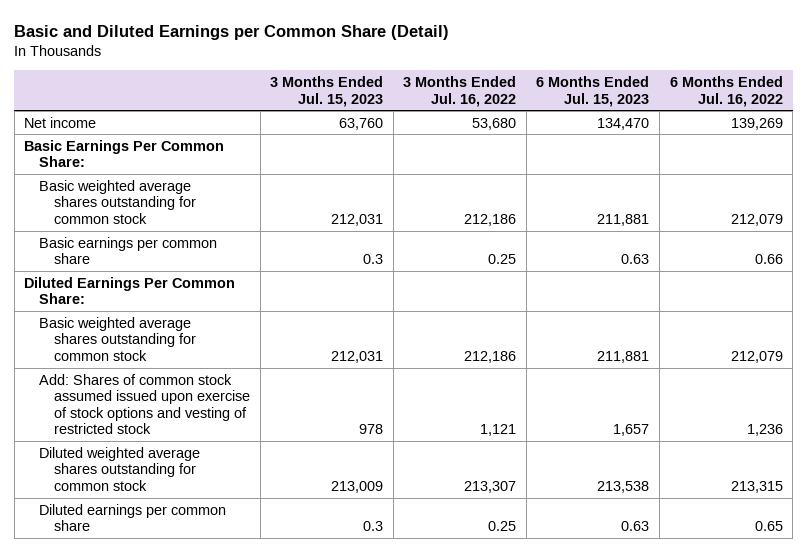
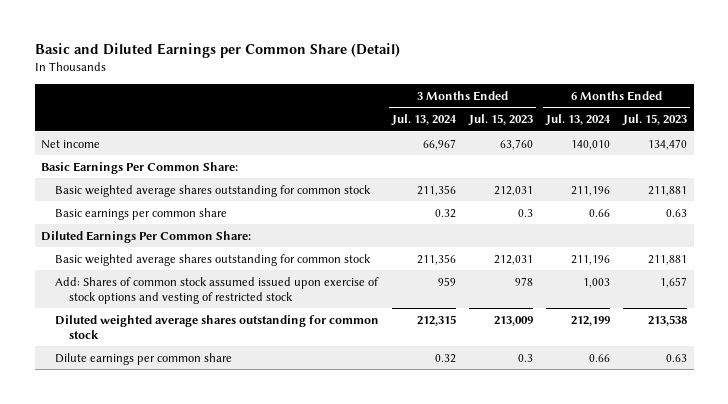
- | 3 Months Ended Jul. 15, 2023 | 3 Months Ended Jul. 16, 2022 | 6 Months Ended Jul. 15, 2023 | 6 Months Ended Jul. 16, 2022
+ | 3 Months Ended Jul. 13, 2024 | 3 Months Ended Jul. 15, 2023 | 6 Months Ended Jul. 13, 2024 | 6 Months Ended Jul. 15, 2023
- Diluted earnings per common share | 0.3 | 0.25 | 0.63 | 0.65
+ Dilute earnings per common share | 0.32 | 0.3 | 0.66 | 0.63

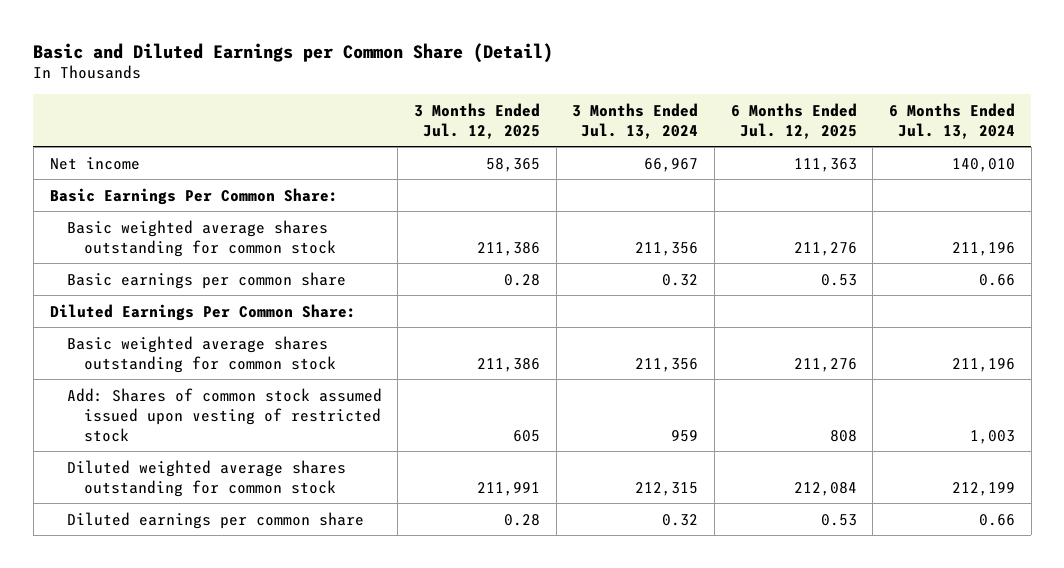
- | 3 Months Ended Jul. 13, 2024 | 3 Months Ended Jul. 15, 2023 | 6 Months Ended Jul. 13, 2024 | 6 Months Ended Jul. 15, 2023
+ | 3 Months Ended Jul. 12, 2025 | 3 Months Ended Jul. 13, 2024 | 6 Months Ended Jul. 12, 2025 | 6 Months Ended Jul. 13, 2024
- Add: Shares of common stock assumed issued upon exercise of stock options and vesting of restricted stock | 959 | 978 | 1,003 | 1,657
+ Add: Shares of common stock assumed issued upon vesting of restricted stock | 605 | 959 | 808 | 1,003
- Dilute earnings per common share | 0.32 | 0.3 | 0.66 | 0.63
+ Diluted earnings per common share | 0.28 | 0.32 | 0.53 | 0.66

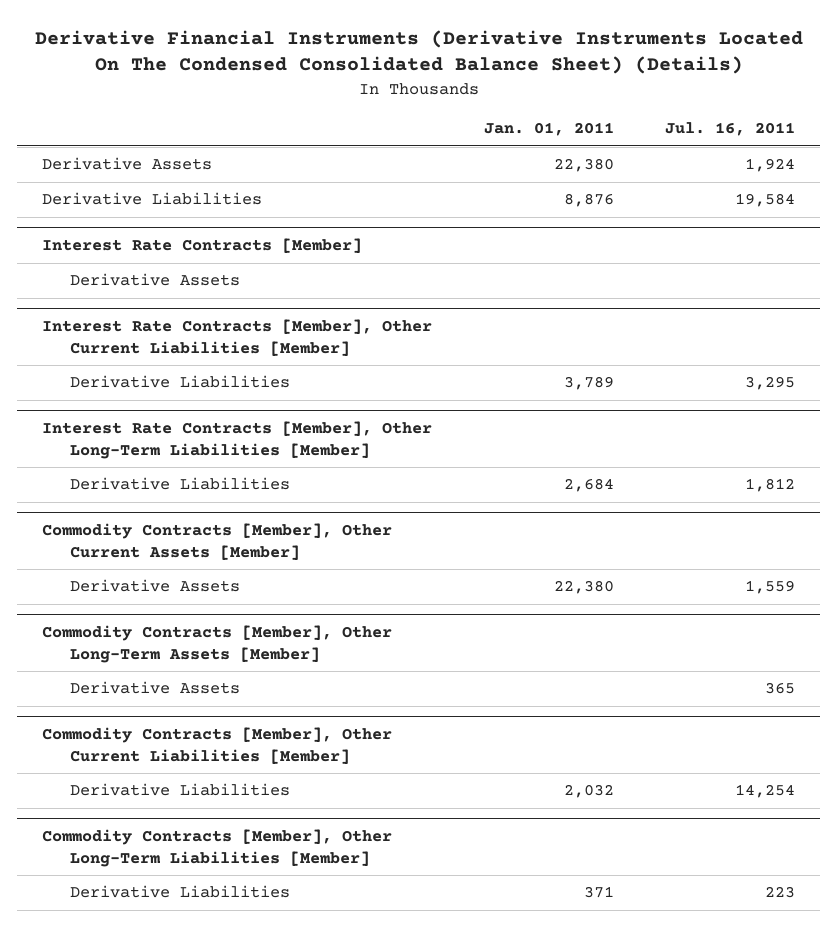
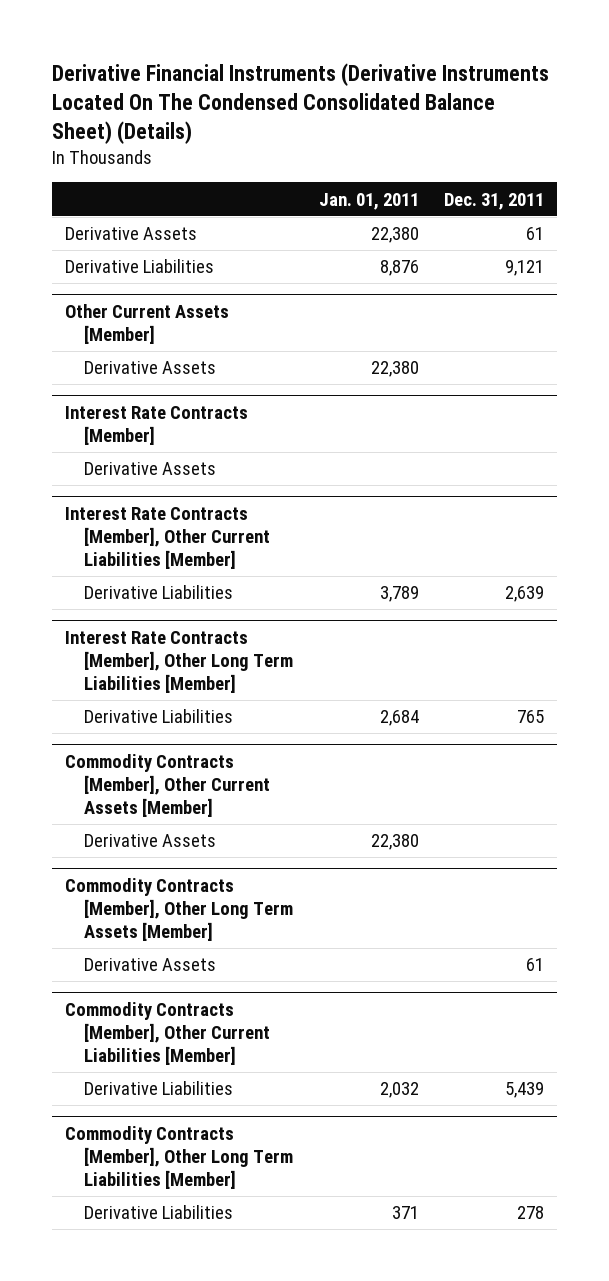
- | Jan. 01, 2011 | Jul. 16, 2011
+ | Jan. 01, 2011 | Dec. 31, 2011
+ Other Current Assets [Member]
+ Derivative Assets | 22,380 |
- Interest Rate Contracts [Member], Other Long-Term Liabilities [Member]
+ Interest Rate Contracts [Member], Other Long Term Liabilities [Member]
- Commodity Contracts [Member], Other Long-Term Assets [Member]
+ Commodity Contracts [Member], Other Long Term Assets [Member]
- Commodity Contracts [Member], Other Long-Term Liabilities [Member]
+ Commodity Contracts [Member], Other Long Term Liabilities [Member]

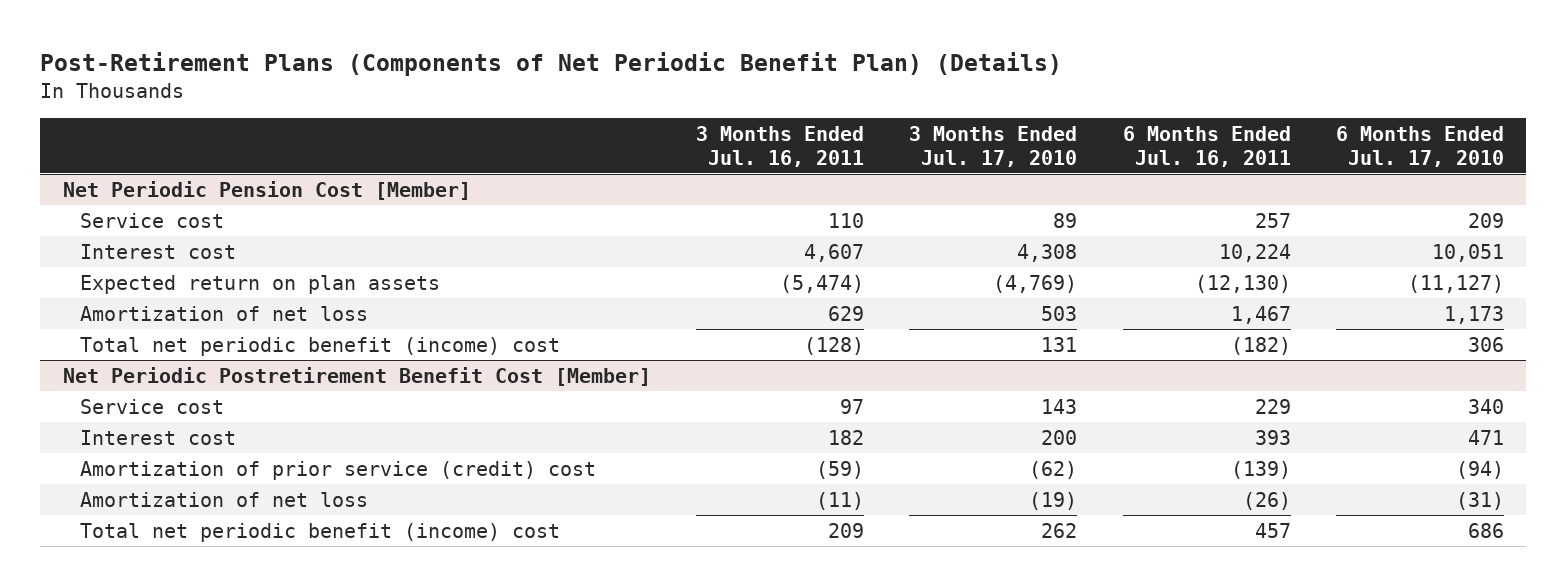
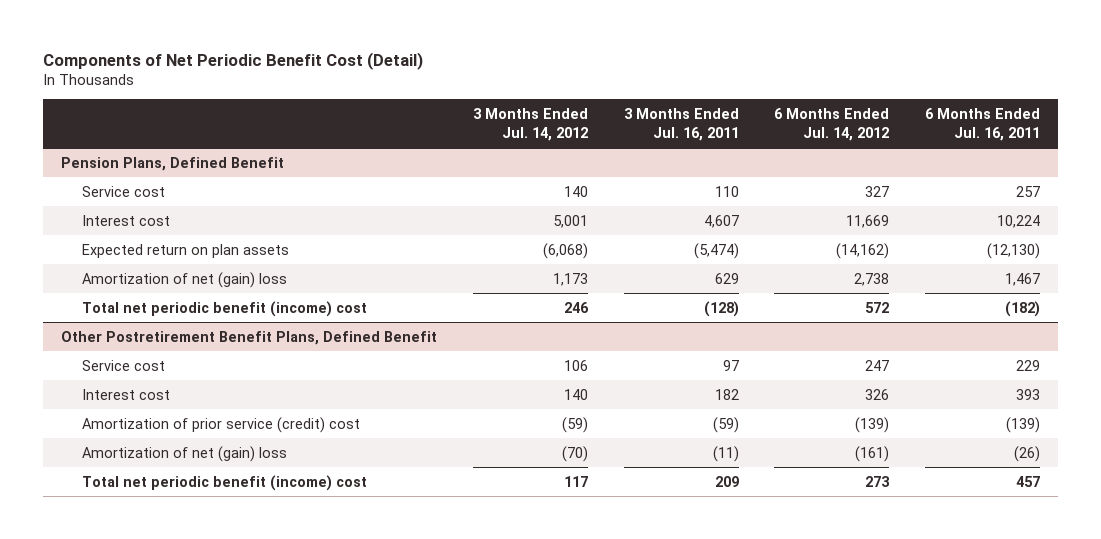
- Post-Retirement Plans (Components of Net Periodic Benefit Plan) (Details)
+ Components of Net Periodic Benefit Cost (Detail)
- | 3 Months Ended Jul. 16, 2011 | 3 Months Ended Jul. 17, 2010 | 6 Months Ended Jul. 16, 2011 | 6 Months Ended Jul. 17, 2010
+ | 3 Months Ended Jul. 14, 2012 | 3 Months Ended Jul. 16, 2011 | 6 Months Ended Jul. 14, 2012 | 6 Months Ended Jul. 16, 2011
- Net Periodic Pension Cost [Member]
+ Pension Plans, Defined Benefit
- Amortization of net loss | 629 | 503 | 1,467 | 1,173
+ Amortization of net (gain) loss | 1,173 | 629 | 2,738 | 1,467
- Net Periodic Postretirement Benefit Cost [Member]
+ Other Postretirement Benefit Plans, Defined Benefit
- Amortization of net loss | (11) | (19) | (26) | (31)
+ Amortization of net (gain) loss | (70) | (11) | (161) | (26)

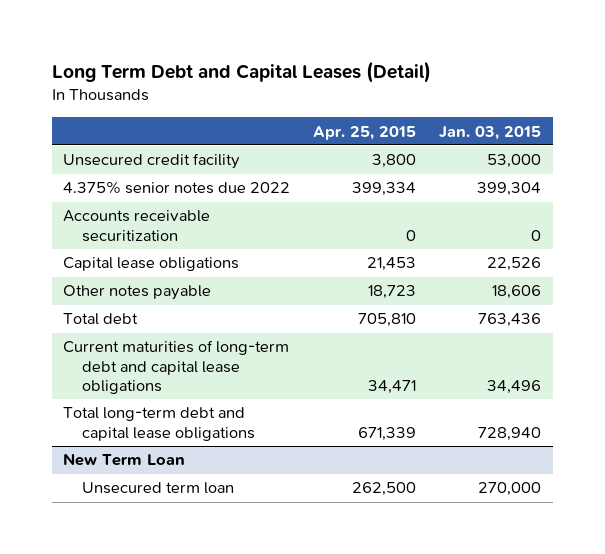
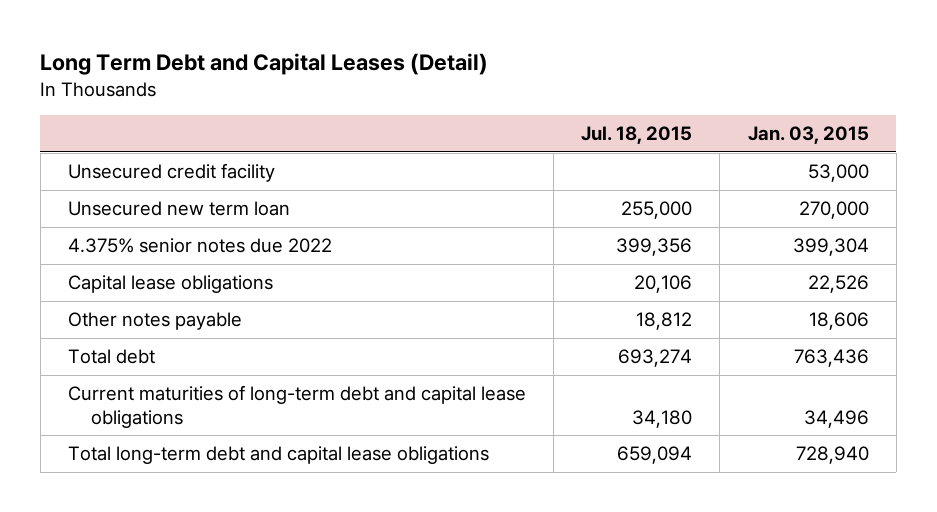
- | Apr. 25, 2015 | Jan. 03, 2015
+ | Jul. 18, 2015 | Jan. 03, 2015
+ Unsecured new term loan | 255,000 | 270,000
- Accounts receivable securitization | 0 | 0
- New Term Loan
- Unsecured term loan | 262,500 | 270,000

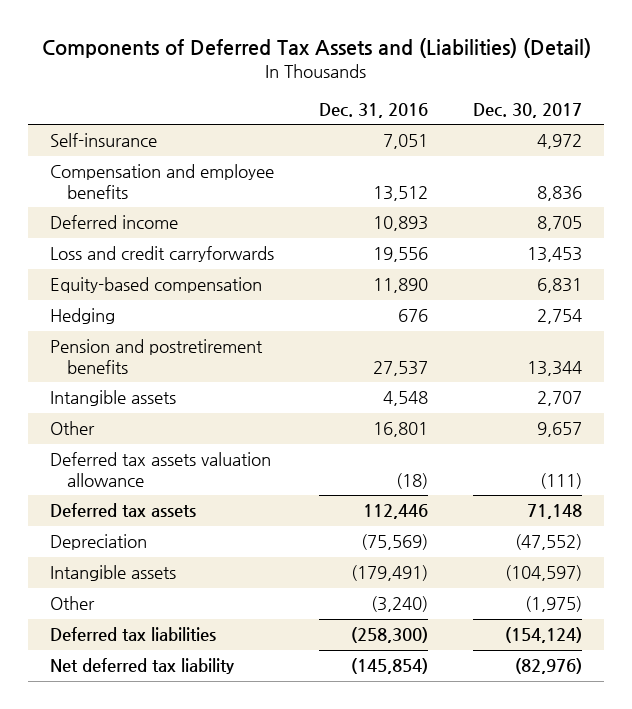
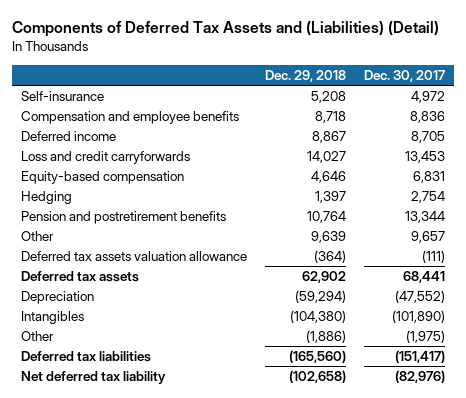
- | Dec. 31, 2016 | Dec. 30, 2017
+ | Dec. 29, 2018 | Dec. 30, 2017
- Intangible assets | 4,548 | 2,707
- Deferred tax assets | 112,446 | 71,148
+ Deferred tax assets | 62,902 | 68,441
- Intangible assets | (179,491) | (104,597)
+ Intangibles | (104,380) | (101,890)
- Deferred tax liabilities | (258,300) | (154,124)
+ Deferred tax liabilities | (165,560) | (151,417)

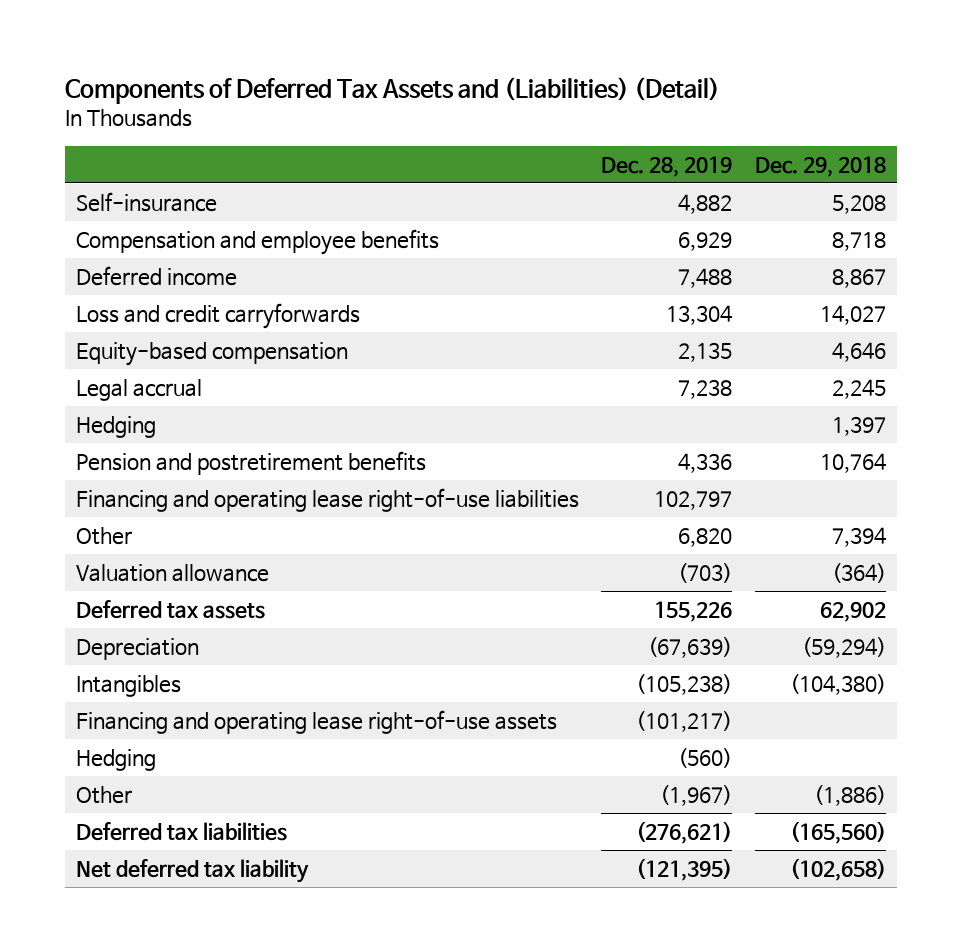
- | Dec. 29, 2018 | Dec. 30, 2017
+ | Dec. 28, 2019 | Dec. 29, 2018
+ Legal accrual | 7,238 | 2,245
- Other | 9,639 | 9,657
- Deferred tax assets valuation allowance | (364) | (111)
+ Financing and operating lease right-of-use liabilities | 102,797 |
+ Other | 6,820 | 7,394
+ Valuation allowance | (703) | (364)
+ Financing and operating lease right-of-use assets | (101,217) |
+ Hedging | (560) |

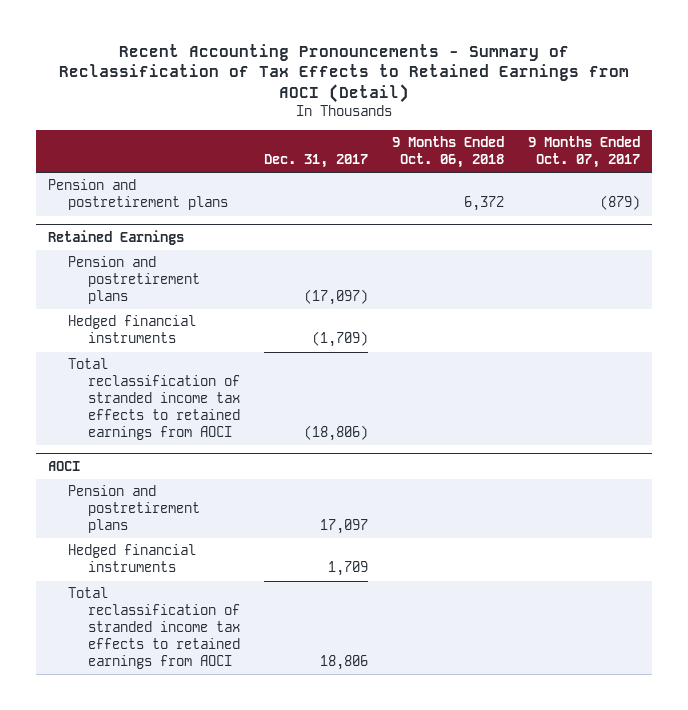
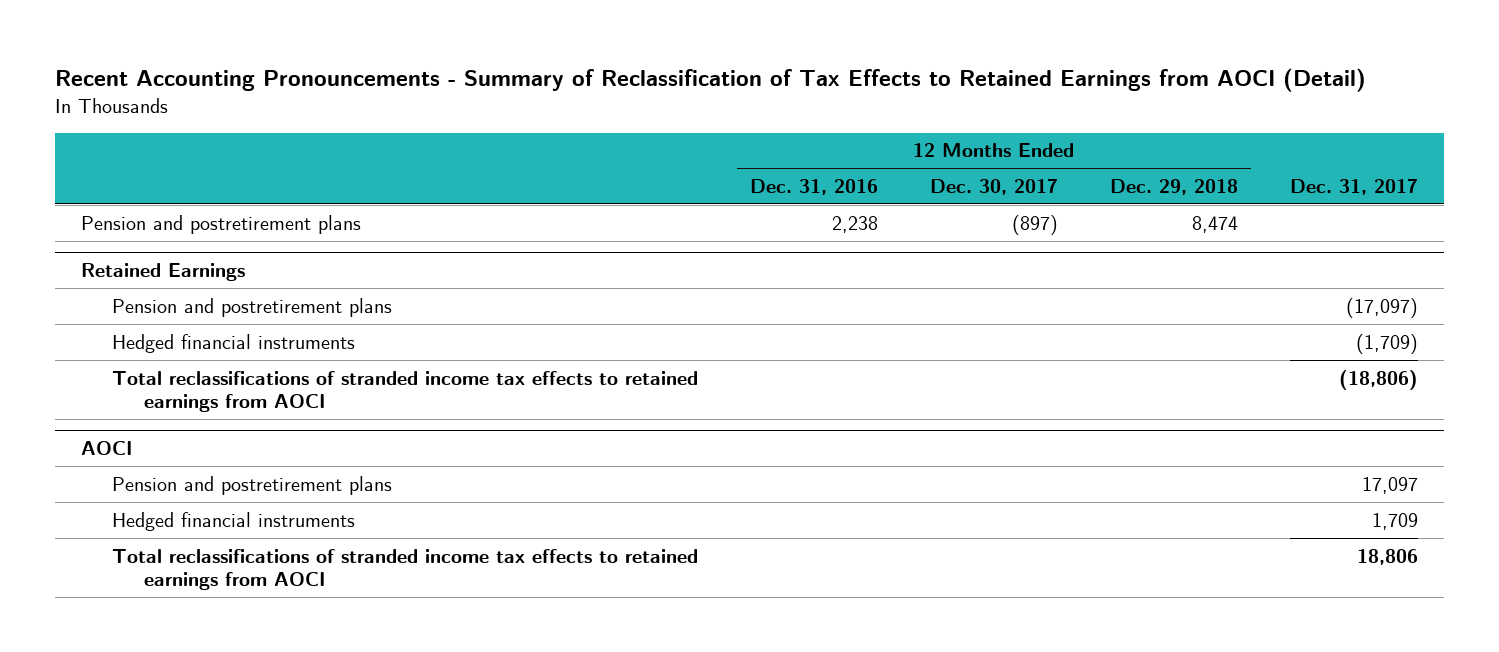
- | Dec. 31, 2017 | 9 Months Ended Oct. 06, 2018 | 9 Months Ended Oct. 07, 2017
+ | 12 Months Ended Dec. 31, 2016 | 12 Months Ended Dec. 30, 2017 | 12 Months Ended Dec. 29, 2018 | Dec. 31, 2017
@ Retained Earnings
- Total reclassification of stranded income tax effects to retained earnings from AOCI | (18,806) | |
+ Total reclassifications of stranded income tax effects to retained earnings from AOCI | | | | (18,806)
@ AOCI
- Total reclassification of stranded income tax effects to retained earnings from AOCI | 18,806 | |
+ Total reclassifications of stranded income tax effects to retained earnings from AOCI | | | | 18,806

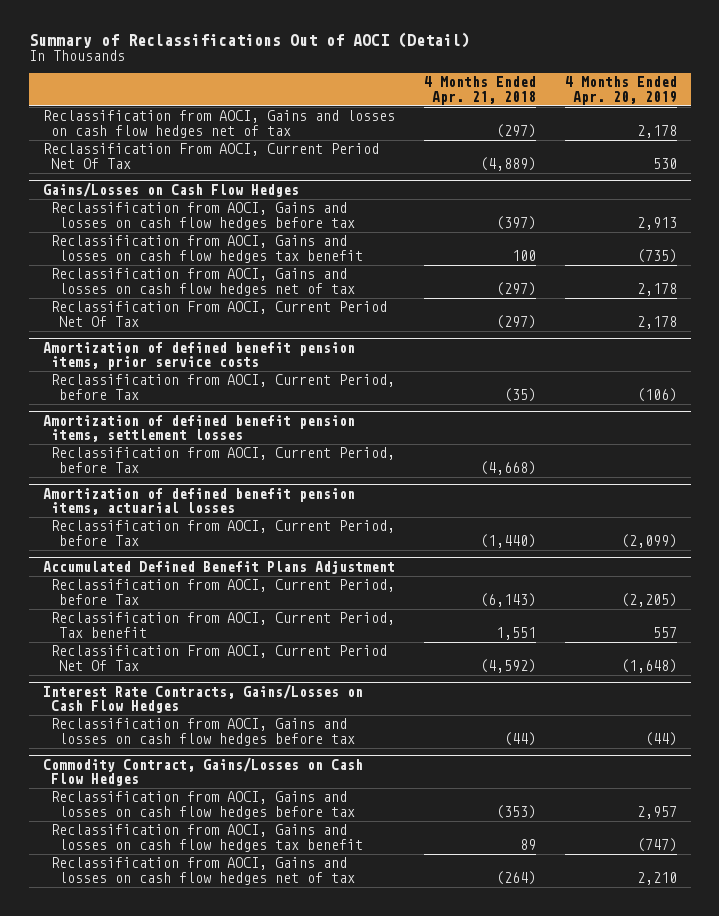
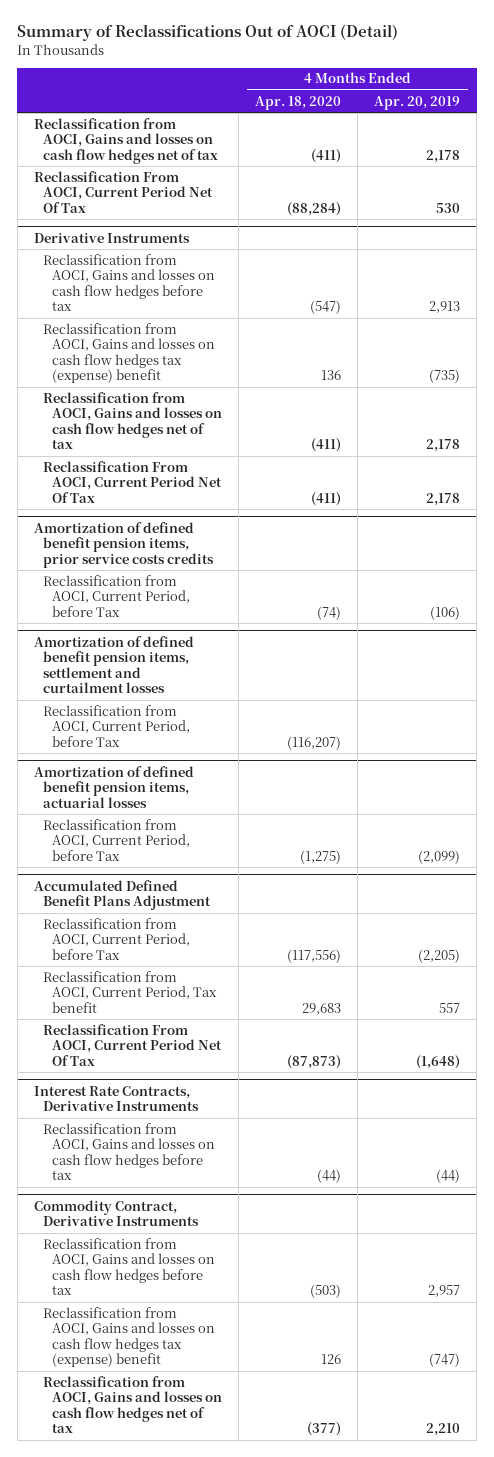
- | 4 Months Ended Apr. 21, 2018 | 4 Months Ended Apr. 20, 2019
+ | 4 Months Ended Apr. 18, 2020 | 4 Months Ended Apr. 20, 2019
- Gains/Losses on Cash Flow Hedges
+ Derivative Instruments
- Reclassification from AOCI, Gains and losses on cash flow hedges tax benefit | 100 | (735)
+ Reclassification from AOCI, Gains and losses on cash flow hedges tax (expense) benefit | 136 | (735)
- Amortization of defined benefit pension items, prior service costs
+ Amortization of defined benefit pension items, prior service costs credits
- Amortization of defined benefit pension items, settlement losses
+ Amortization of defined benefit pension items, settlement and curtailment losses
- Interest Rate Contracts, Gains/Losses on Cash Flow Hedges
+ Interest Rate Contracts, Derivative Instruments
- Commodity Contract, Gains/Losses on Cash Flow Hedges
+ Commodity Contract, Derivative Instruments
- Reclassification from AOCI, Gains and losses on cash flow hedges tax benefit | 89 | (747)
+ Reclassification from AOCI, Gains and losses on cash flow hedges tax (expense) benefit | 126 | (747)

